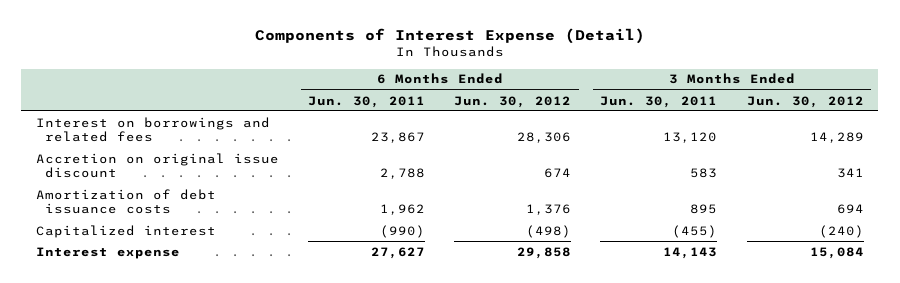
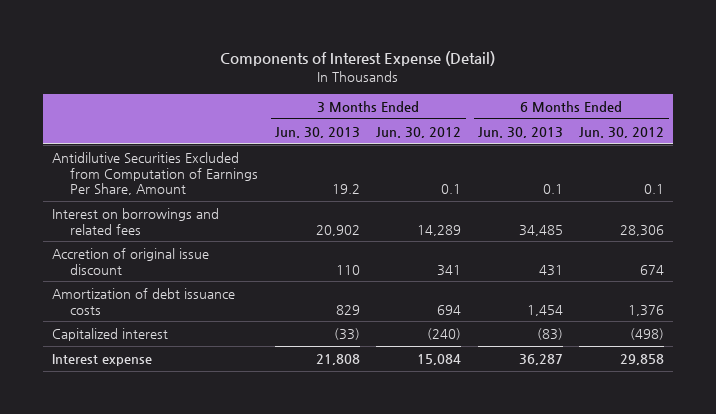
- | 6 Months Ended Jun. 30, 2011 | 6 Months Ended Jun. 30, 2012 | 3 Months Ended Jun. 30, 2011 | 3 Months Ended Jun. 30, 2012
+ | 3 Months Ended Jun. 30, 2013 | 3 Months Ended Jun. 30, 2012 | 6 Months Ended Jun. 30, 2013 | 6 Months Ended Jun. 30, 2012
+ Antidilutive Securities Excluded from Computation of Earnings Per Share, Amount | 19.2 | 0.1 | 0.1 | 0.1
- Accretion on original issue discount | 2,788 | 674 | 583 | 341
+ Accretion of original issue discount | 110 | 341 | 431 | 674

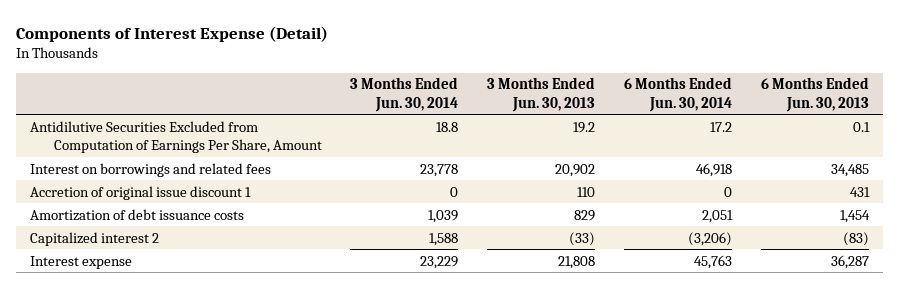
- | 3 Months Ended Jun. 30, 2013 | 3 Months Ended Jun. 30, 2012 | 6 Months Ended Jun. 30, 2013 | 6 Months Ended Jun. 30, 2012
+ | 3 Months Ended Jun. 30, 2014 | 3 Months Ended Jun. 30, 2013 | 6 Months Ended Jun. 30, 2014 | 6 Months Ended Jun. 30, 2013
- Accretion of original issue discount | 110 | 341 | 431 | 674
+ Accretion of original issue discount 1 | 0 | 110 | 0 | 431
- Capitalized interest | (33) | (240) | (83) | (498)
+ Capitalized interest 2 | 1,588 | (33) | (3,206) | (83)

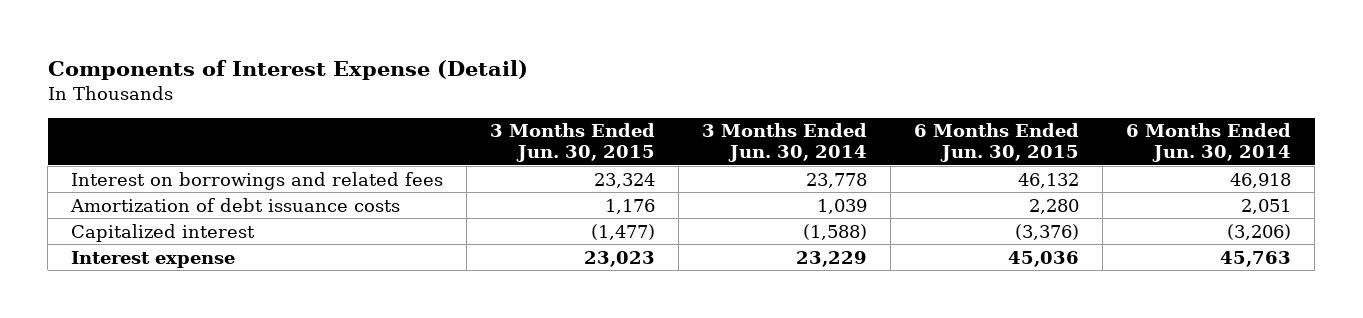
- | 3 Months Ended Jun. 30, 2014 | 3 Months Ended Jun. 30, 2013 | 6 Months Ended Jun. 30, 2014 | 6 Months Ended Jun. 30, 2013
+ | 3 Months Ended Jun. 30, 2015 | 3 Months Ended Jun. 30, 2014 | 6 Months Ended Jun. 30, 2015 | 6 Months Ended Jun. 30, 2014
- Antidilutive Securities Excluded from Computation of Earnings Per Share, Amount | 18.8 | 19.2 | 17.2 | 0.1
- Accretion of original issue discount 1 | 0 | 110 | 0 | 431
- Capitalized interest 2 | 1,588 | (33) | (3,206) | (83)
+ Capitalized interest | (1,477) | (1,588) | (3,376) | (3,206)

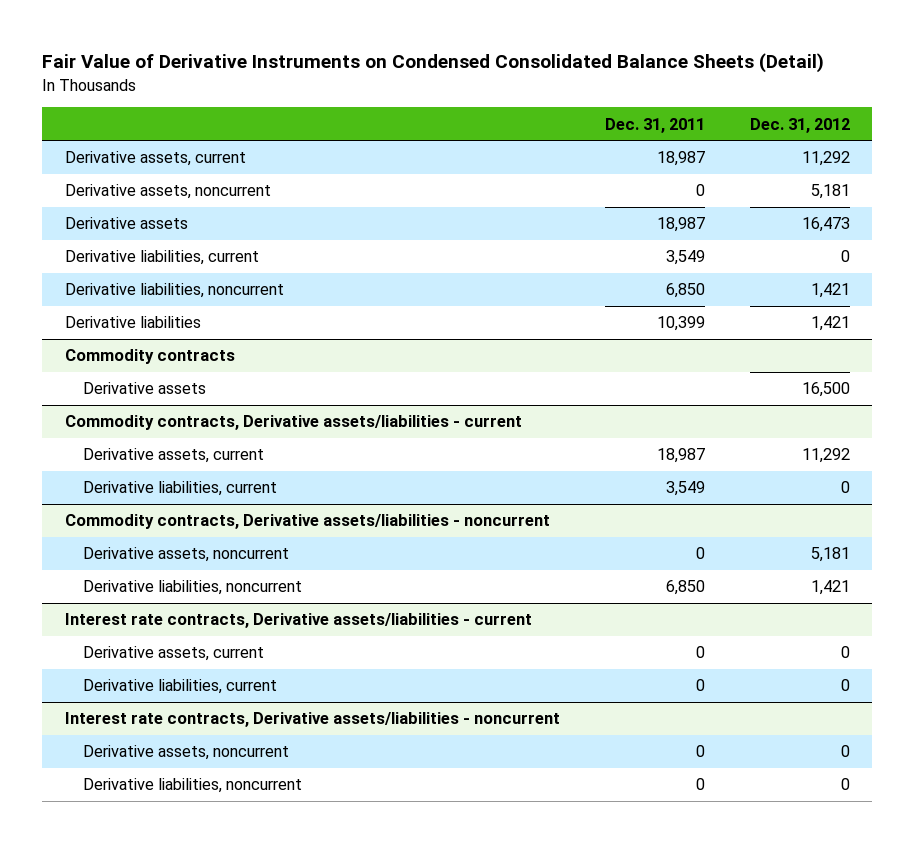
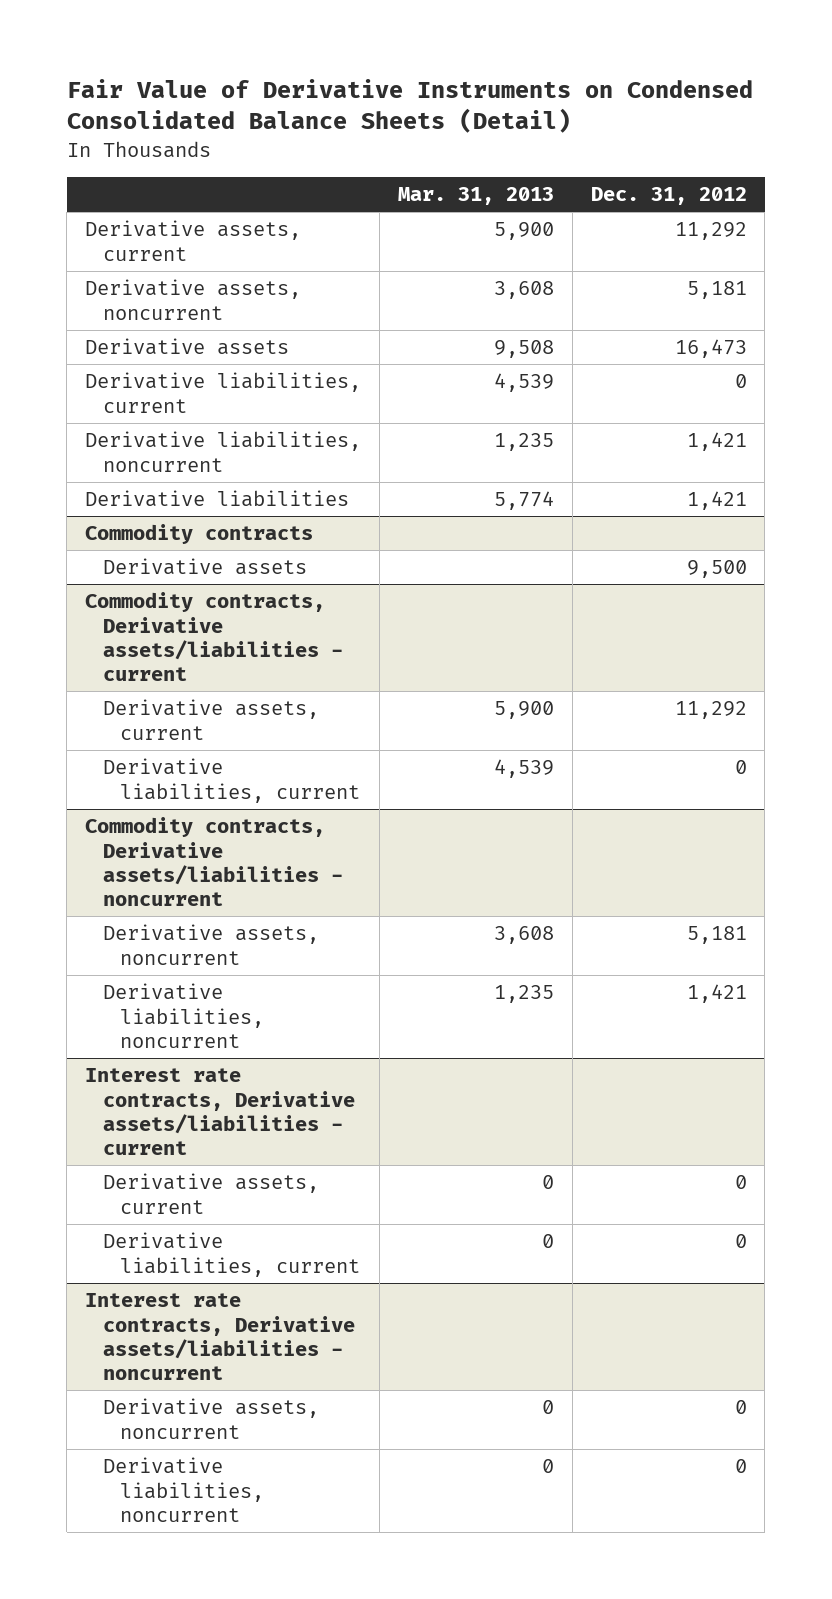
- | Dec. 31, 2011 | Dec. 31, 2012
+ | Mar. 31, 2013 | Dec. 31, 2012
@ Commodity contracts
- Derivative assets | | 16,500
+ Derivative assets | | 9,500

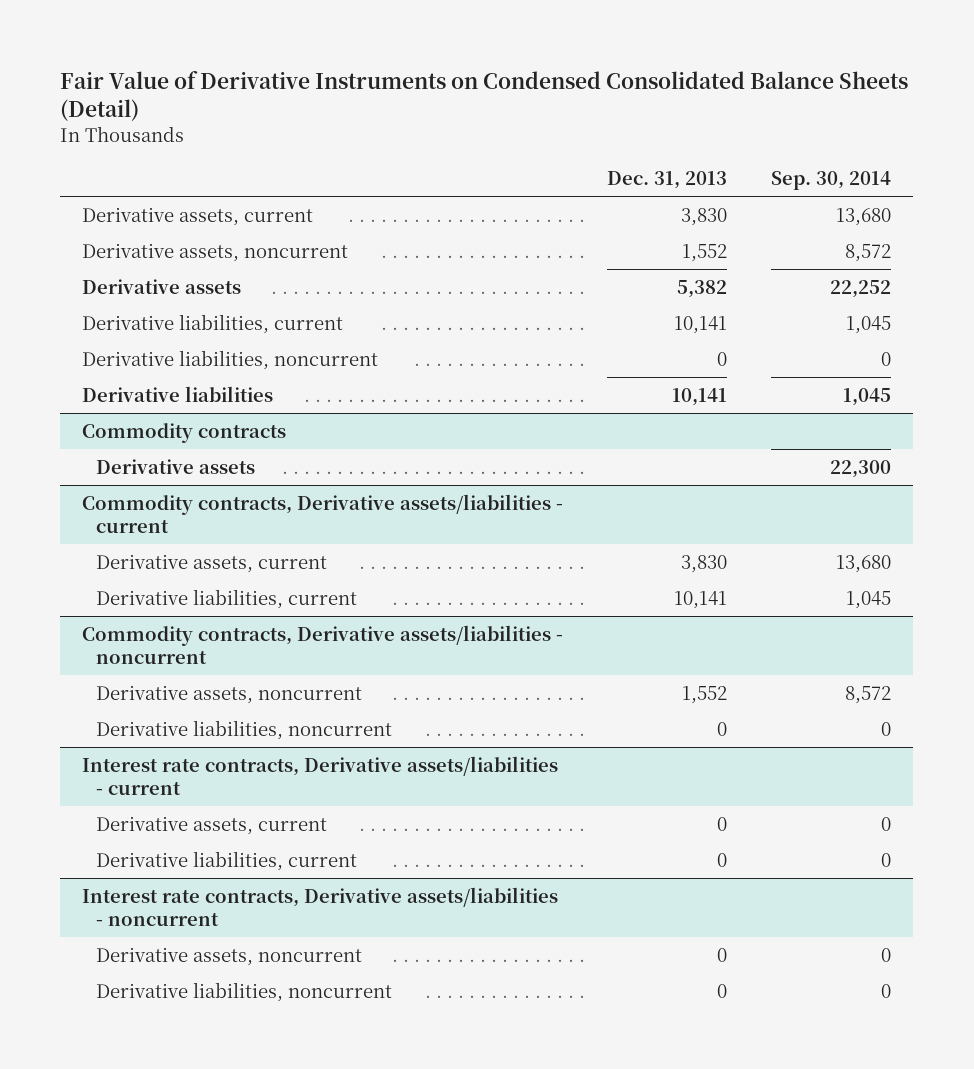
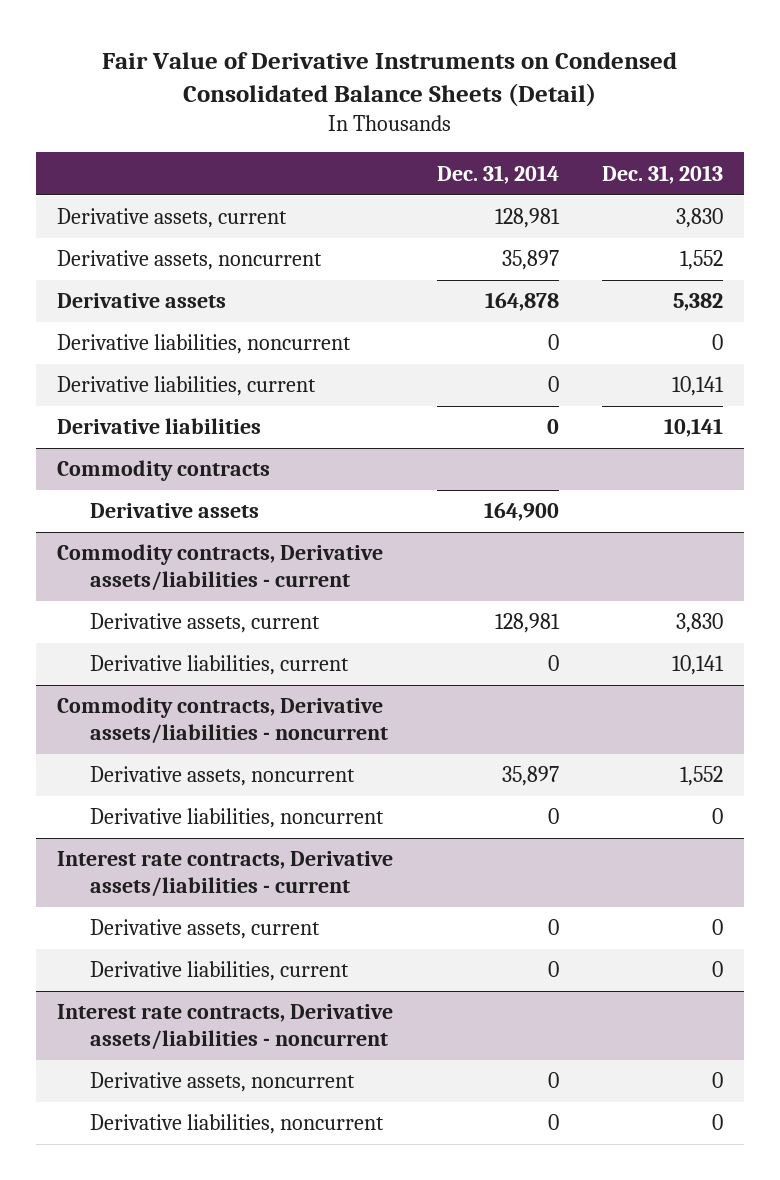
- | Dec. 31, 2013 | Sep. 30, 2014
+ | Dec. 31, 2014 | Dec. 31, 2013
moved down: Derivative liabilities, current | 0 | 10,141

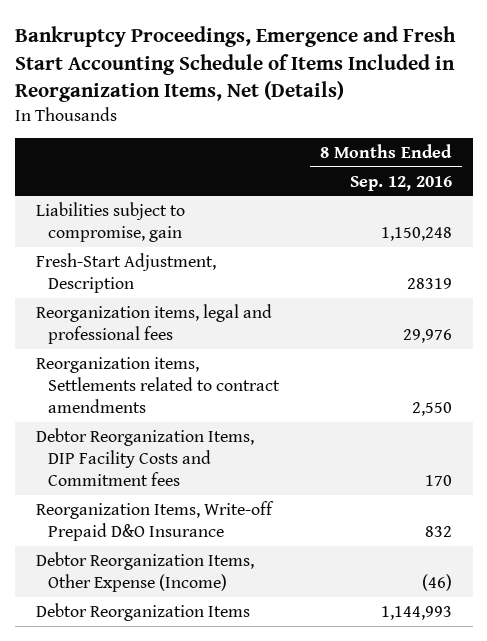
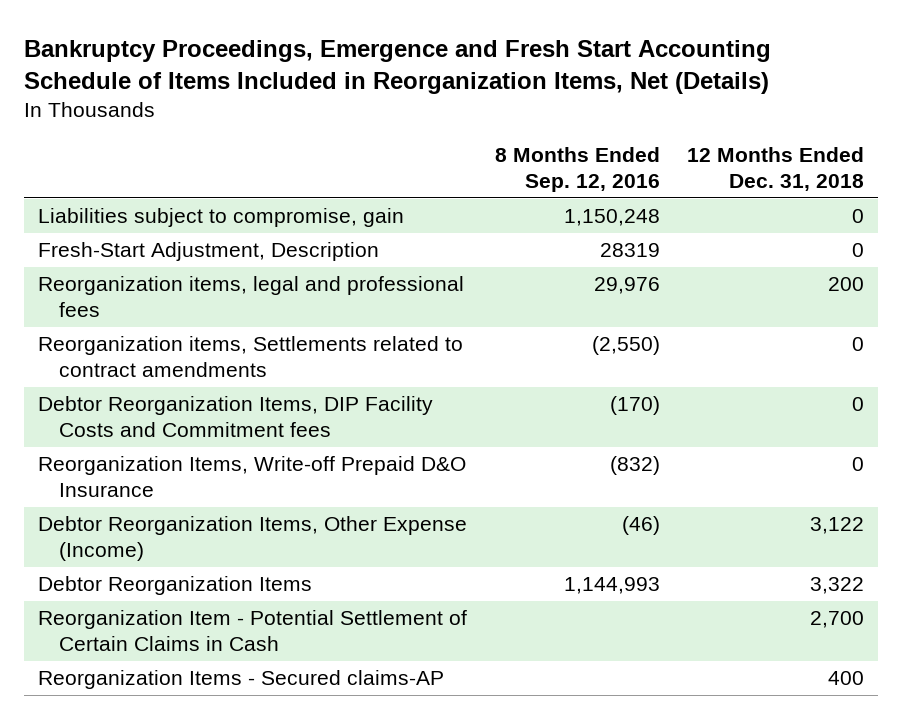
- | 8 Months Ended Sep. 12, 2016
+ | 8 Months Ended Sep. 12, 2016 | 12 Months Ended Dec. 31, 2018
- Reorganization items, Settlements related to contract amendments | 2,550
- Debtor Reorganization Items, DIP Facility Costs and Commitment fees | 170
- Reorganization Items, Write-off Prepaid D&O Insurance | 832
+ Reorganization items, Settlements related to contract amendments | (2,550) | 0
+ Debtor Reorganization Items, DIP Facility Costs and Commitment fees | (170) | 0
+ Reorganization Items, Write-off Prepaid D&O Insurance | (832) | 0
+ Reorganization Item - Potential Settlement of Certain Claims in Cash | | 2,700
+ Reorganization Items - Secured claims-AP | | 400

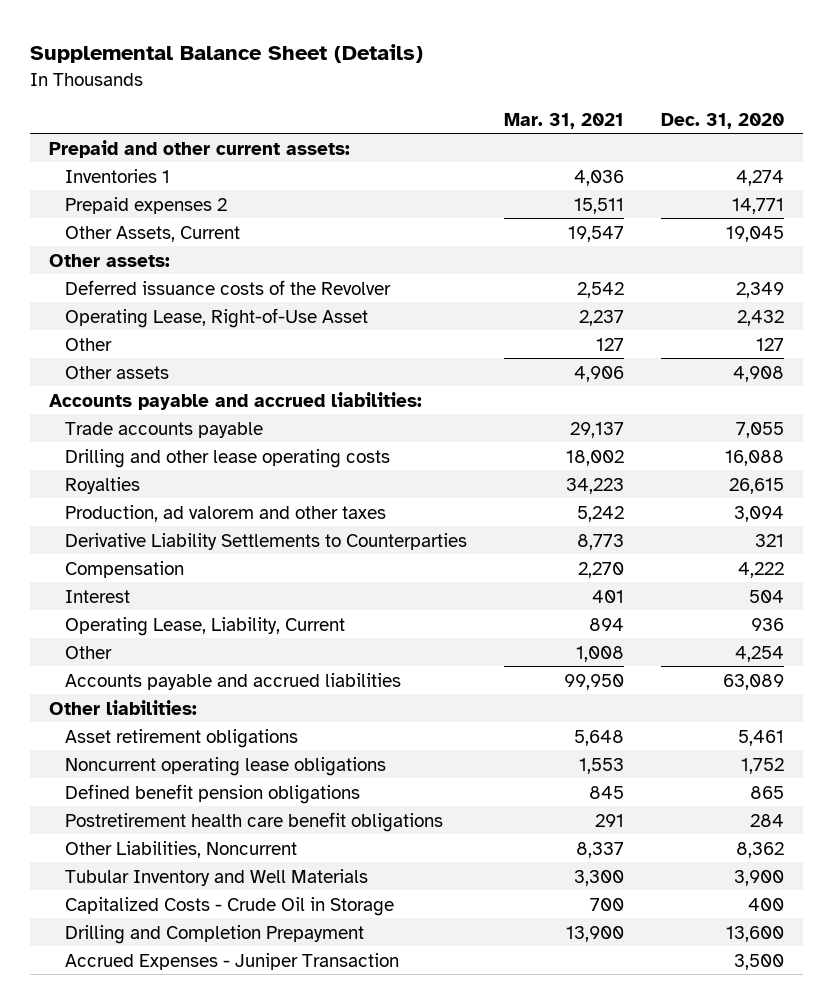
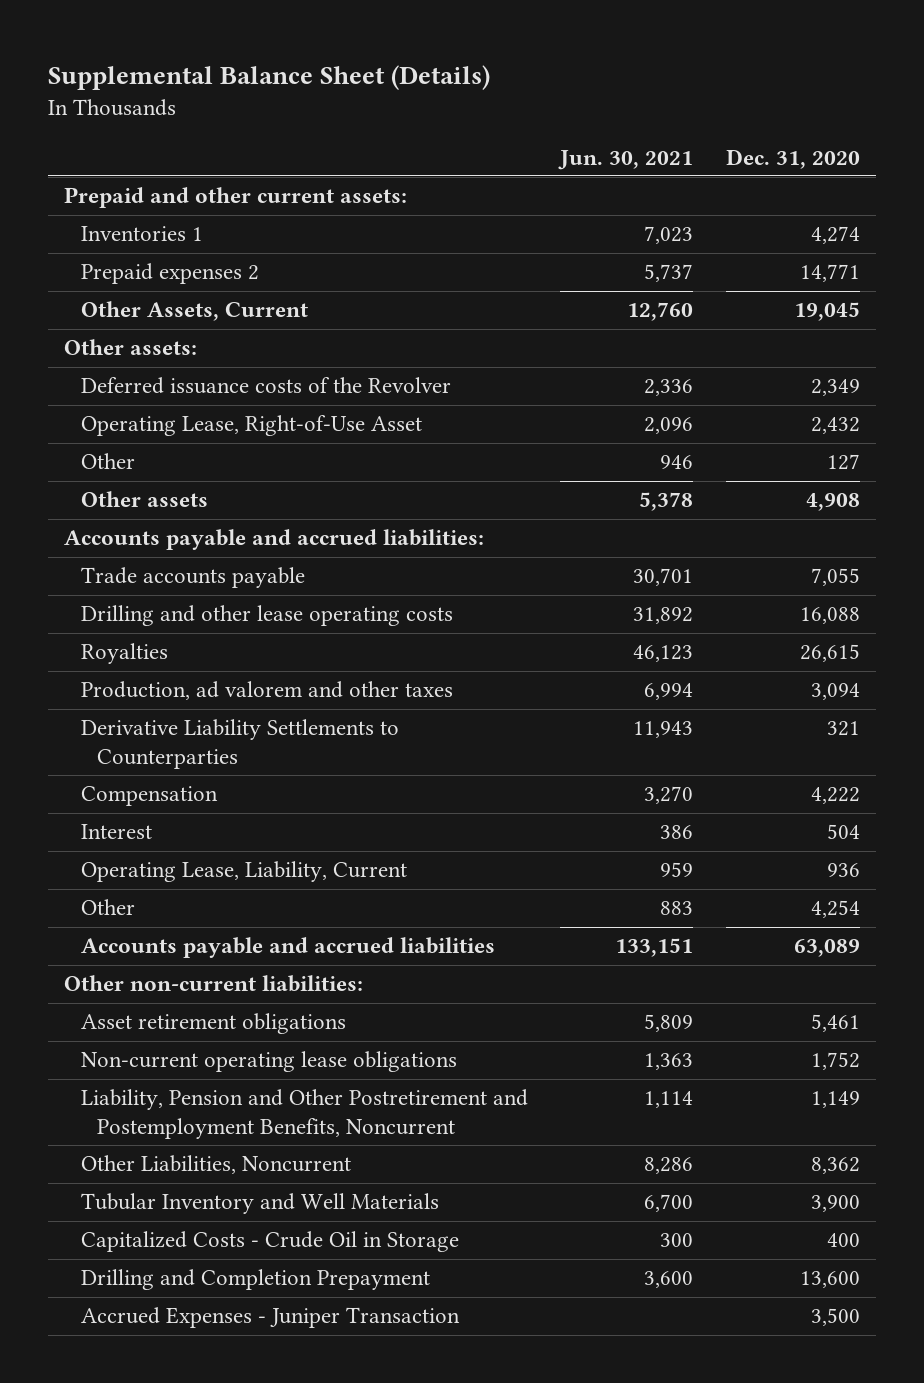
- | Mar. 31, 2021 | Dec. 31, 2020
+ | Jun. 30, 2021 | Dec. 31, 2020
- Other liabilities:
+ Other non-current liabilities:
- Noncurrent operating lease obligations | 1,553 | 1,752
- Defined benefit pension obligations | 845 | 865
- Postretirement health care benefit obligations | 291 | 284
+ Non-current operating lease obligations | 1,363 | 1,752
+ Liability, Pension and Other Postretirement and Postemployment Benefits, Noncurrent | 1,114 | 1,149

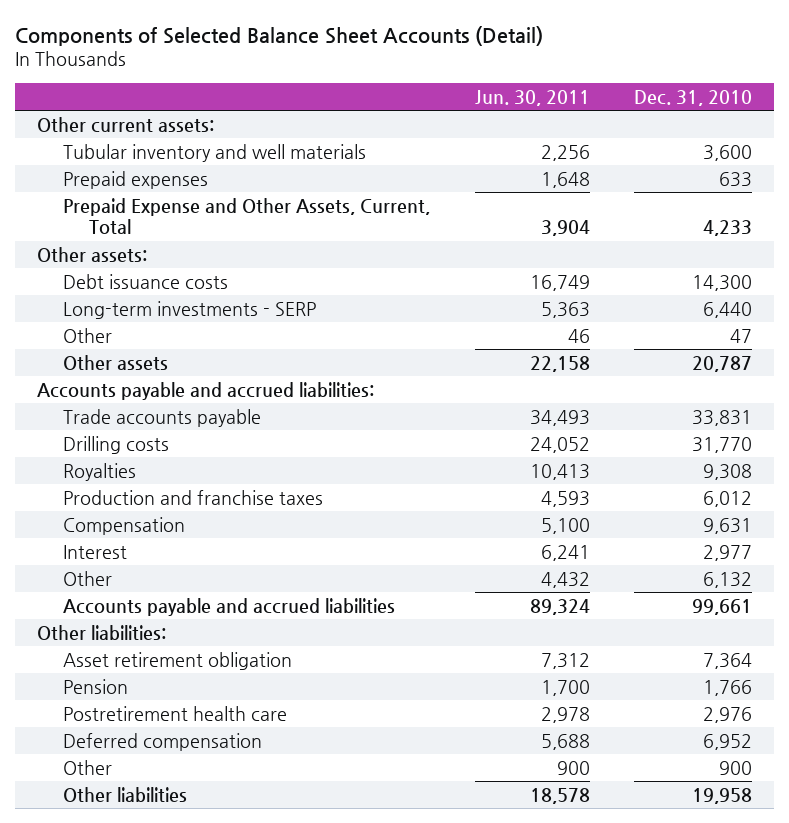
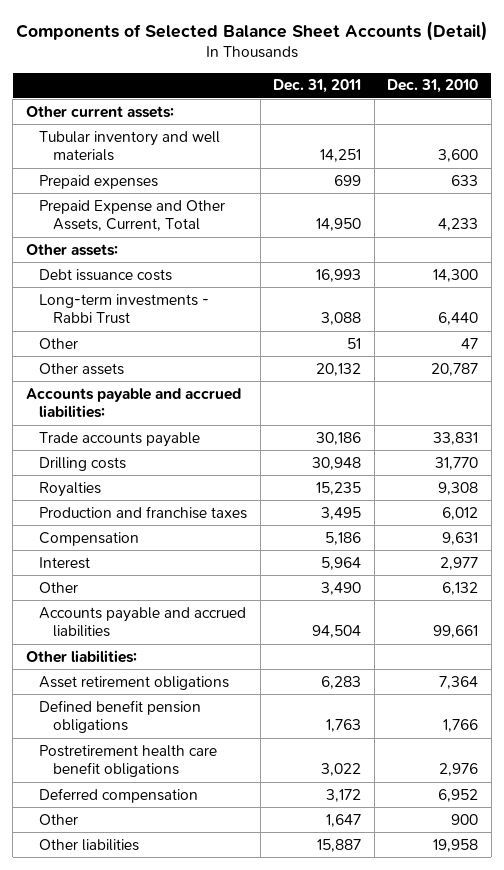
- | Jun. 30, 2011 | Dec. 31, 2010
+ | Dec. 31, 2011 | Dec. 31, 2010
- Long-term investments - SERP | 5,363 | 6,440
+ Long-term investments - Rabbi Trust | 3,088 | 6,440
- Asset retirement obligation | 7,312 | 7,364
- Pension | 1,700 | 1,766
- Postretirement health care | 2,978 | 2,976
+ Asset retirement obligations | 6,283 | 7,364
+ Defined benefit pension obligations | 1,763 | 1,766
+ Postretirement health care benefit obligations | 3,022 | 2,976

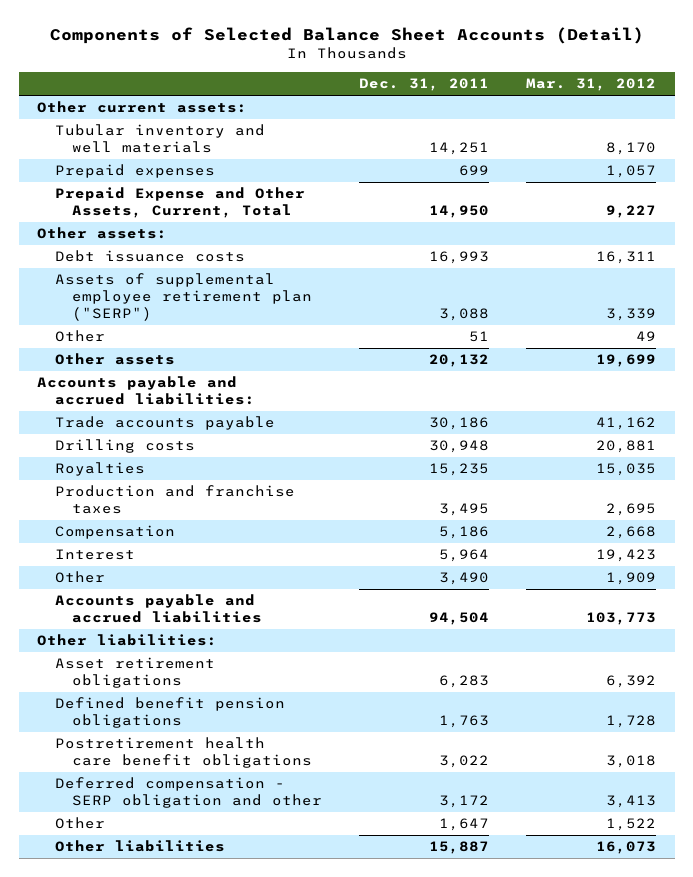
- | Dec. 31, 2011 | Dec. 31, 2010
+ | Dec. 31, 2011 | Mar. 31, 2012
- Long-term investments - Rabbi Trust | 3,088 | 6,440
+ Assets of supplemental employee retirement plan ("SERP") | 3,088 | 3,339
- Deferred compensation | 3,172 | 6,952
+ Deferred compensation - SERP obligation and other | 3,172 | 3,413

